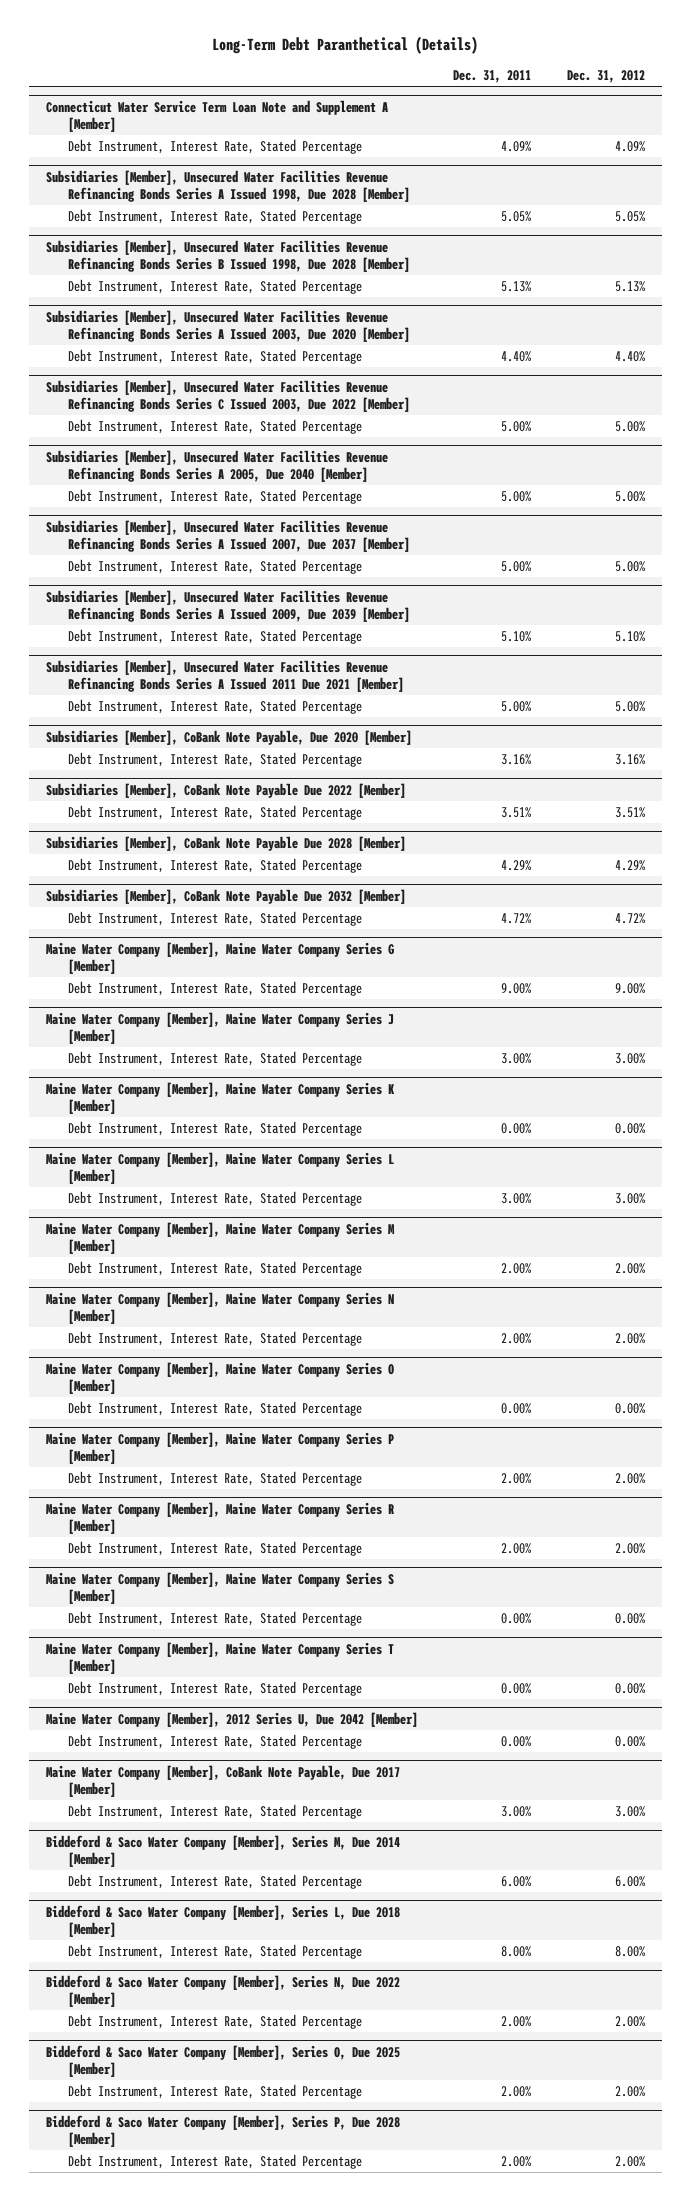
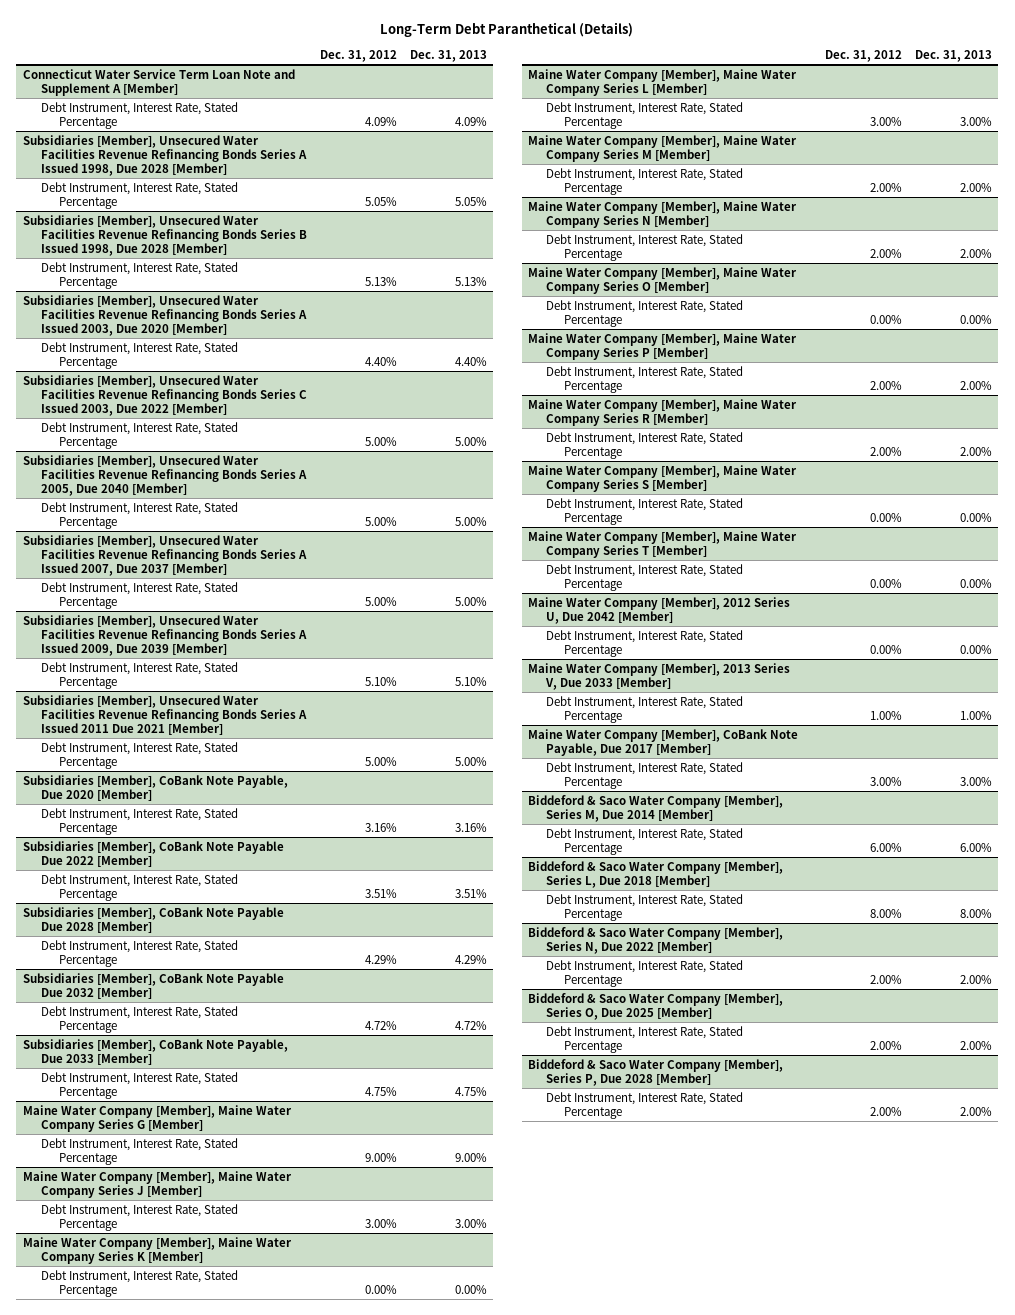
- | Dec. 31, 2011 | Dec. 31, 2012
+ | Dec. 31, 2012 | Dec. 31, 2013
+ Subsidiaries [Member], CoBank Note Payable, Due 2033 [Member]
+ Debt Instrument, Interest Rate, Stated Percentage | 4.75% | 4.75%
+ Maine Water Company [Member], 2013 Series V, Due 2033 [Member]
+ Debt Instrument, Interest Rate, Stated Percentage | 1.00% | 1.00%

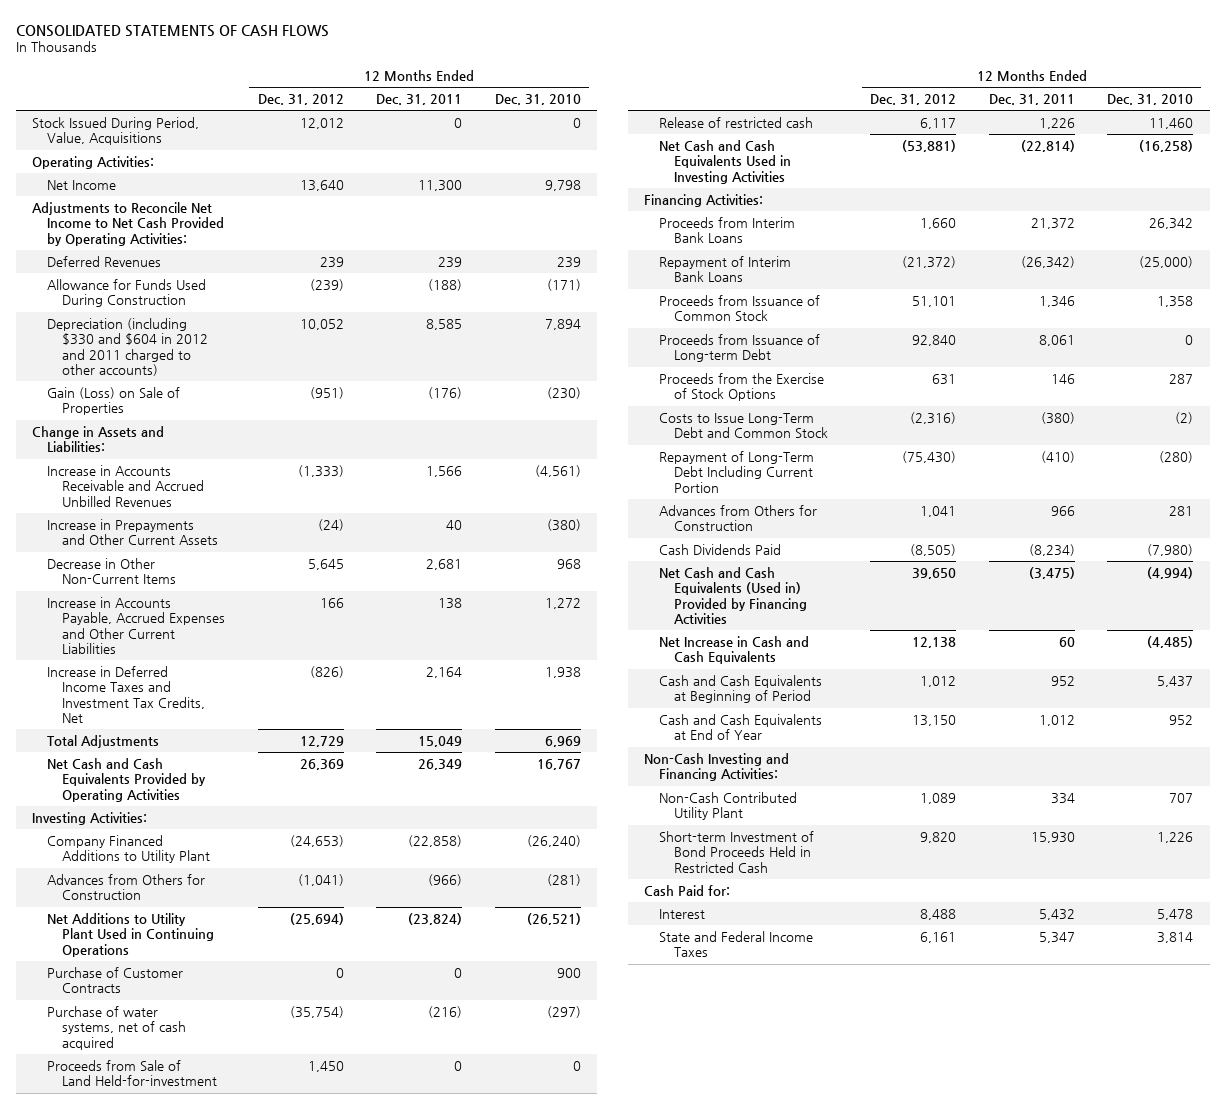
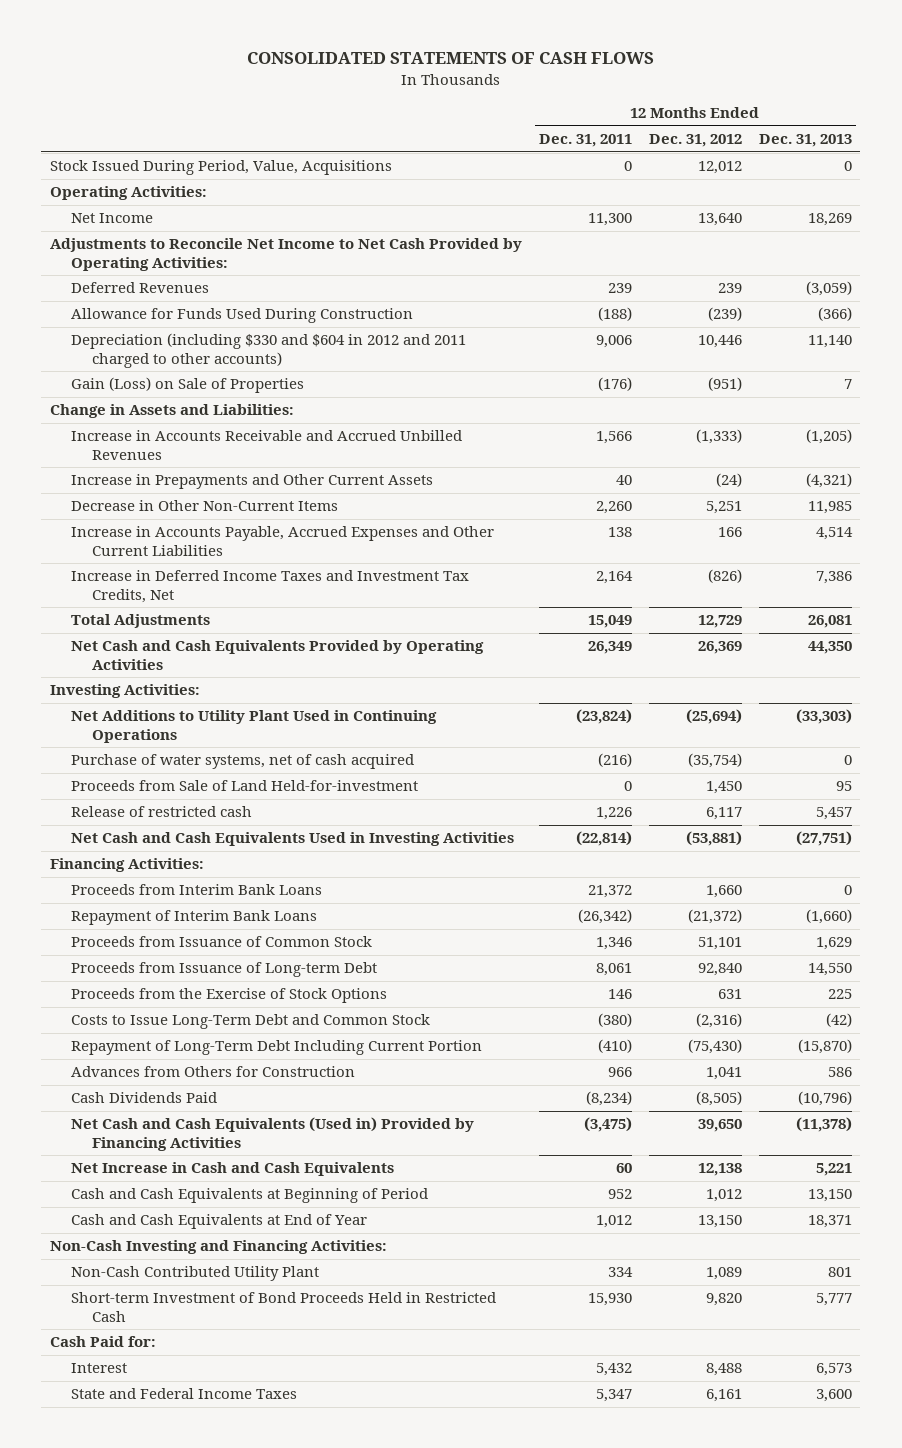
- | 12 Months Ended Dec. 31, 2012 | 12 Months Ended Dec. 31, 2011 | 12 Months Ended Dec. 31, 2010
+ | 12 Months Ended Dec. 31, 2011 | 12 Months Ended Dec. 31, 2012 | 12 Months Ended Dec. 31, 2013
- Depreciation (including $330 and $604 in 2012 and 2011 charged to other accounts) | 10,052 | 8,585 | 7,894
+ Depreciation (including $330 and $604 in 2012 and 2011 charged to other accounts) | 9,006 | 10,446 | 11,140
- Decrease in Other Non-Current Items | 5,645 | 2,681 | 968
+ Decrease in Other Non-Current Items | 2,260 | 5,251 | 11,985
- Company Financed Additions to Utility Plant | (24,653) | (22,858) | (26,240)
- Advances from Others for Construction | (1,041) | (966) | (281)
- Purchase of Customer Contracts | 0 | 0 | 900

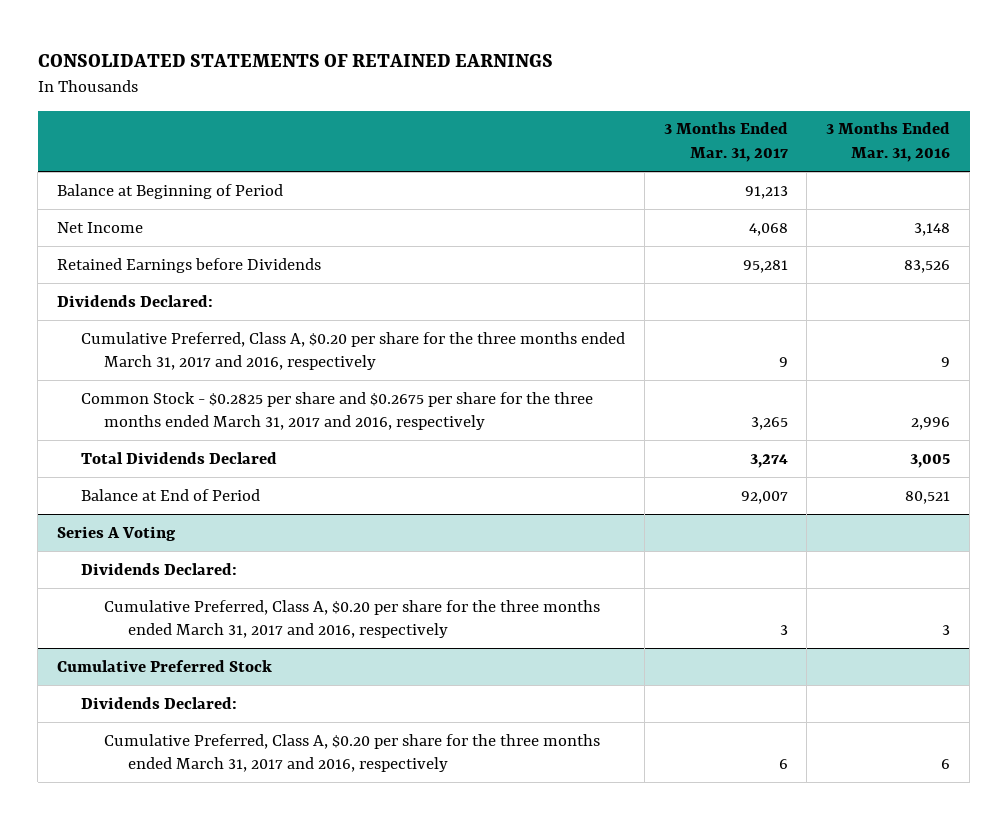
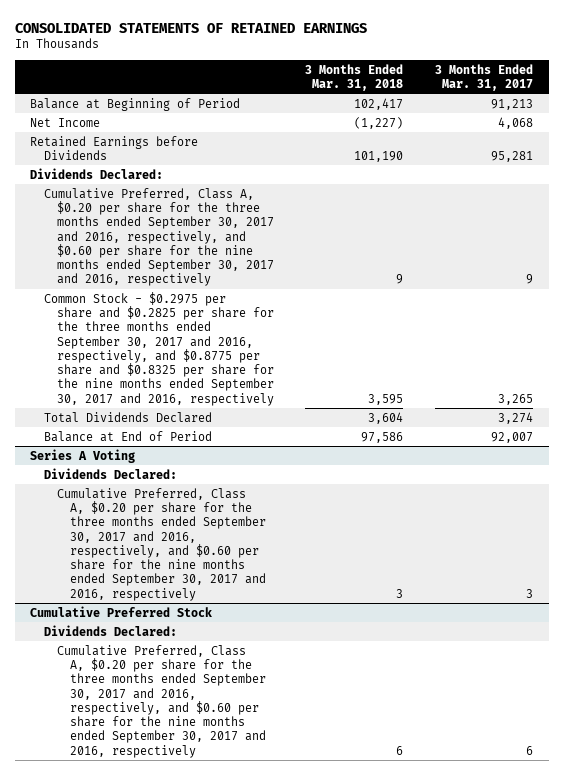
- | 3 Months Ended Mar. 31, 2017 | 3 Months Ended Mar. 31, 2016
+ | 3 Months Ended Mar. 31, 2018 | 3 Months Ended Mar. 31, 2017
- Cumulative Preferred, Class A, $0.20 per share for the three months ended March 31, 2017 and 2016, respectively | 9 | 9
- Common Stock - $0.2825 per share and $0.2675 per share for the three months ended March 31, 2017 and 2016, respectively | 3,265 | 2,996
+ Cumulative Preferred, Class A, $0.20 per share for the three months ended September 30, 2017 and 2016, respectively, and $0.60 per share for the nine months ended September 30, 2017 and 2016, respectively | 9 | 9
+ Common Stock - $0.2975 per share and $0.2825 per share for the three months ended September 30, 2017 and 2016, respectively, and $0.8775 per share and $0.8325 per share for the nine months ended September 30, 2017 and 2016, respectively | 3,595 | 3,265
@ Series A Voting
- Cumulative Preferred, Class A, $0.20 per share for the three months ended March 31, 2017 and 2016, respectively | 3 | 3
+ Cumulative Preferred, Class A, $0.20 per share for the three months ended September 30, 2017 and 2016, respectively, and $0.60 per share for the nine months ended September 30, 2017 and 2016, respectively | 3 | 3
@ Cumulative Preferred Stock
- Cumulative Preferred, Class A, $0.20 per share for the three months ended March 31, 2017 and 2016, respectively | 6 | 6
+ Cumulative Preferred, Class A, $0.20 per share for the three months ended September 30, 2017 and 2016, respectively, and $0.60 per share for the nine months ended September 30, 2017 and 2016, respectively | 6 | 6

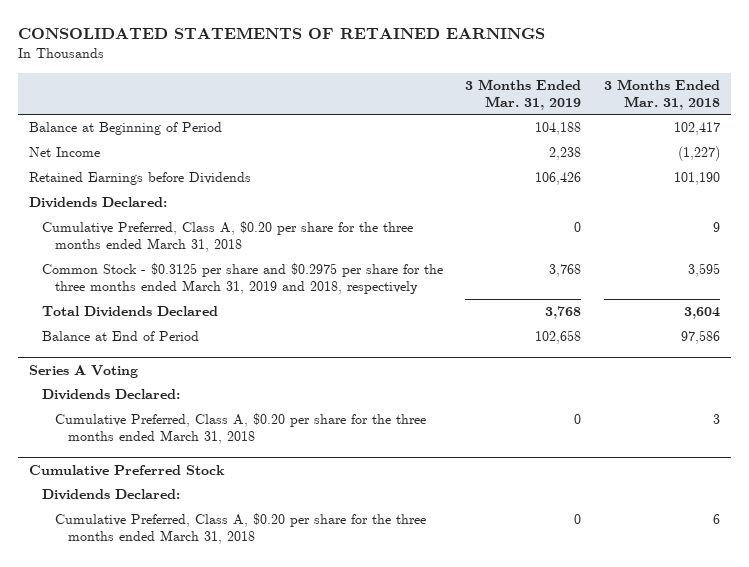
- | 3 Months Ended Mar. 31, 2018 | 3 Months Ended Mar. 31, 2017
+ | 3 Months Ended Mar. 31, 2019 | 3 Months Ended Mar. 31, 2018
- Cumulative Preferred, Class A, $0.20 per share for the three months ended September 30, 2017 and 2016, respectively, and $0.60 per share for the nine months ended September 30, 2017 and 2016, respectively | 9 | 9
- Common Stock - $0.2975 per share and $0.2825 per share for the three months ended September 30, 2017 and 2016, respectively, and $0.8775 per share and $0.8325 per share for the nine months ended September 30, 2017 and 2016, respectively | 3,595 | 3,265
+ Cumulative Preferred, Class A, $0.20 per share for the three months ended March 31, 2018 | 0 | 9
+ Common Stock - $0.3125 per share and $0.2975 per share for the three months ended March 31, 2019 and 2018, respectively | 3,768 | 3,595
@ Series A Voting
- Cumulative Preferred, Class A, $0.20 per share for the three months ended September 30, 2017 and 2016, respectively, and $0.60 per share for the nine months ended September 30, 2017 and 2016, respectively | 3 | 3
+ Cumulative Preferred, Class A, $0.20 per share for the three months ended March 31, 2018 | 0 | 3
@ Cumulative Preferred Stock
- Cumulative Preferred, Class A, $0.20 per share for the three months ended September 30, 2017 and 2016, respectively, and $0.60 per share for the nine months ended September 30, 2017 and 2016, respectively | 6 | 6
+ Cumulative Preferred, Class A, $0.20 per share for the three months ended March 31, 2018 | 0 | 6

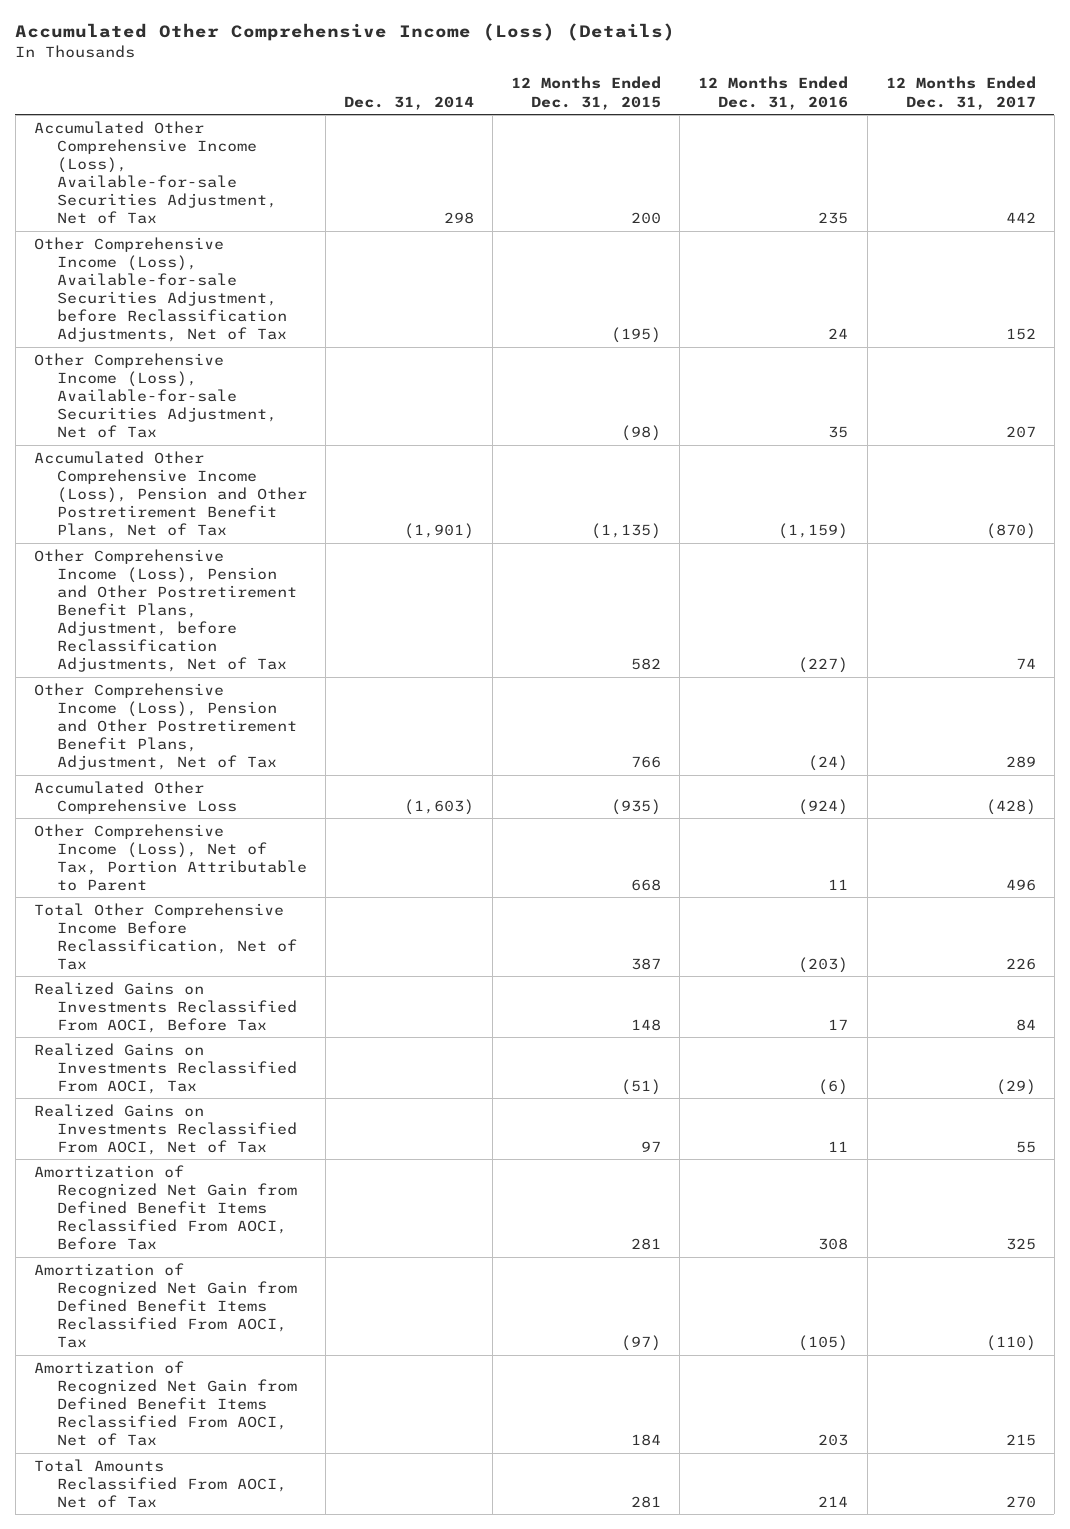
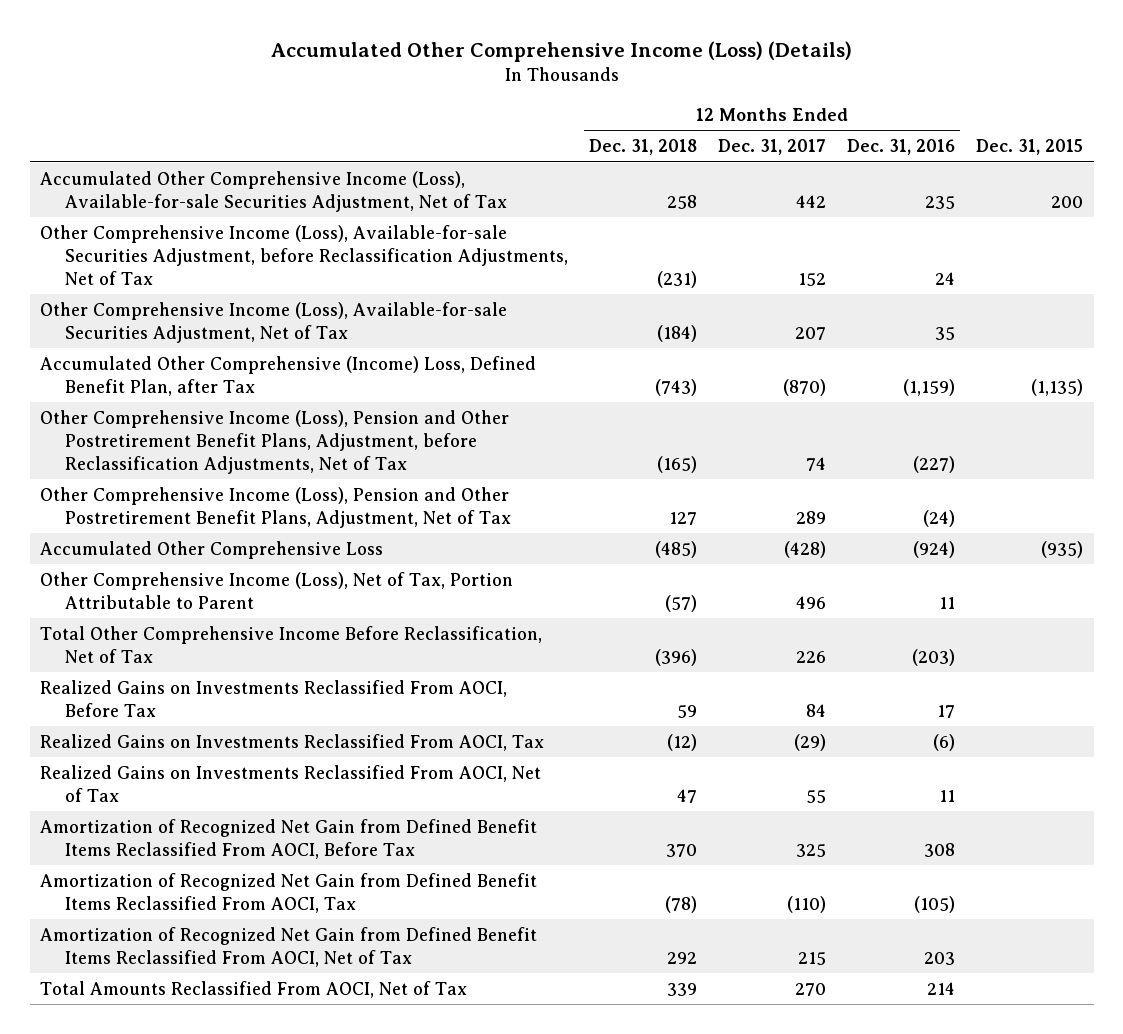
- | Dec. 31, 2014 | 12 Months Ended Dec. 31, 2015 | 12 Months Ended Dec. 31, 2016 | 12 Months Ended Dec. 31, 2017
+ | 12 Months Ended Dec. 31, 2018 | 12 Months Ended Dec. 31, 2017 | 12 Months Ended Dec. 31, 2016 | Dec. 31, 2015
- Accumulated Other Comprehensive Income (Loss), Pension and Other Postretirement Benefit Plans, Net of Tax | (1,901) | (1,135) | (1,159) | (870)
+ Accumulated Other Comprehensive (Income) Loss, Defined Benefit Plan, after Tax | (743) | (870) | (1,159) | (1,135)

